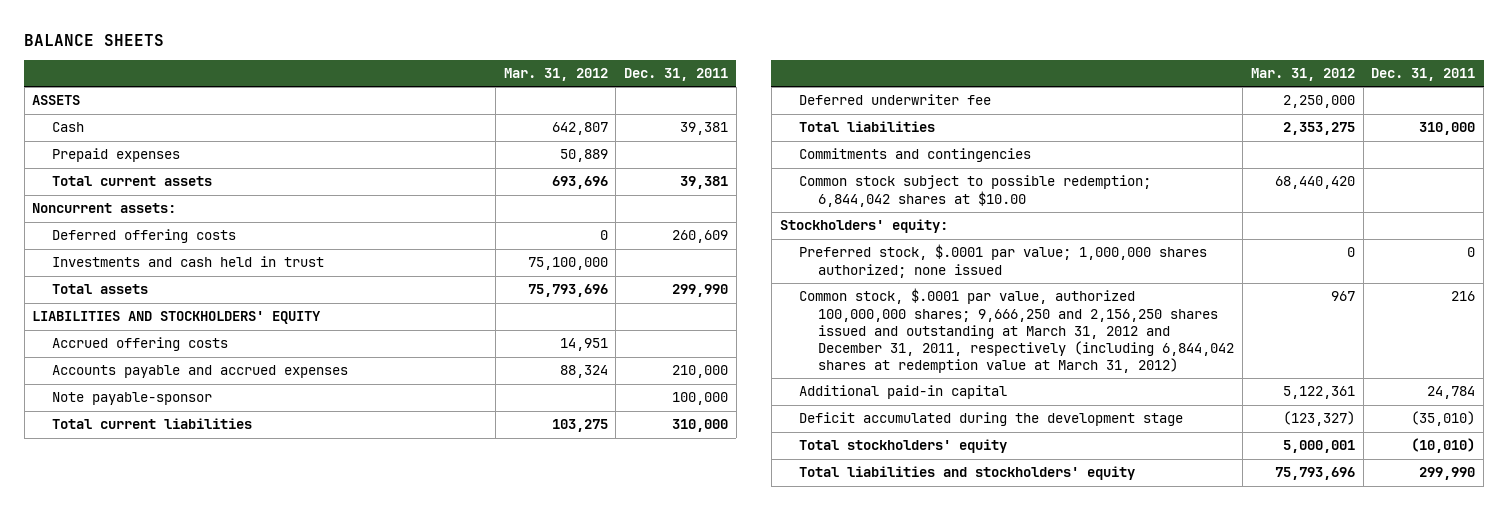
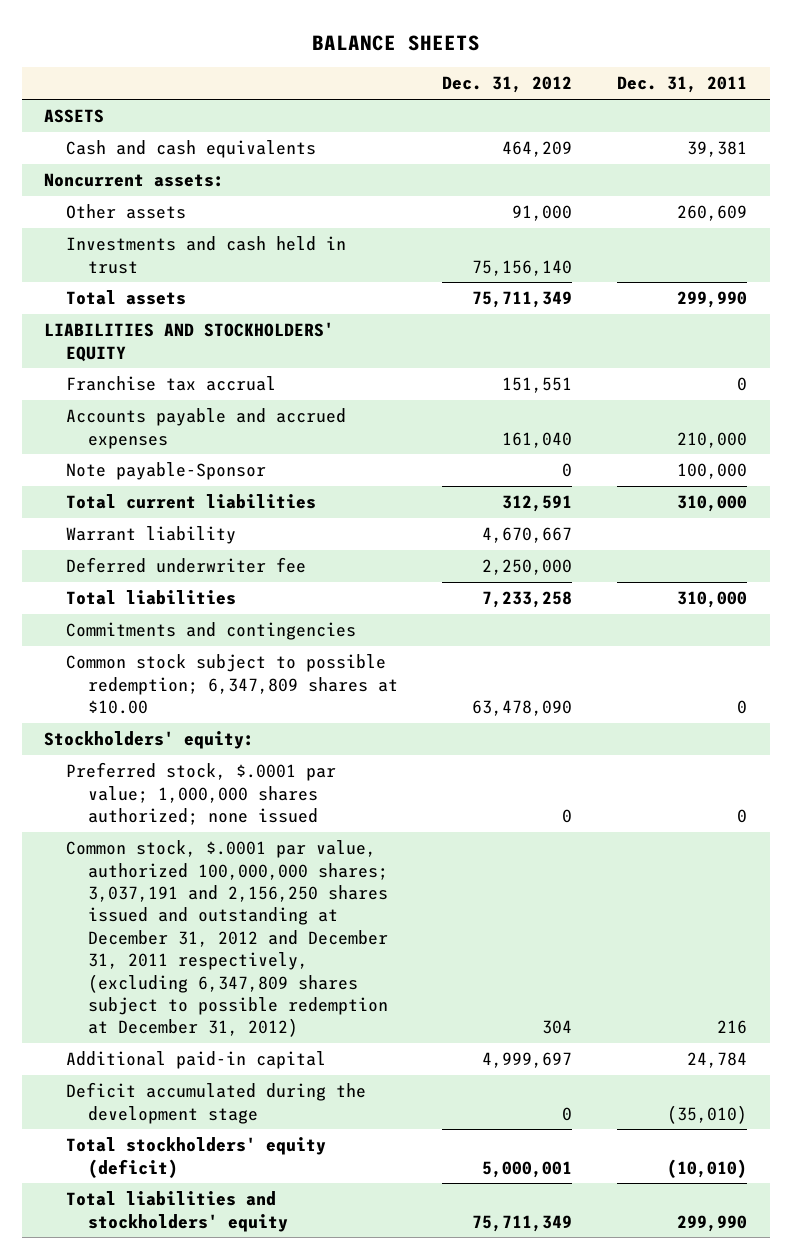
- | Mar. 31, 2012 | Dec. 31, 2011
+ | Dec. 31, 2012 | Dec. 31, 2011
- Cash | 642,807 | 39,381
- Prepaid expenses | 50,889 |
- Total current assets | 693,696 | 39,381
+ Cash and cash equivalents | 464,209 | 39,381
- Deferred offering costs | 0 | 260,609
+ Other assets | 91,000 | 260,609
- Accrued offering costs | 14,951 |
+ Franchise tax accrual | 151,551 | 0
- Note payable-sponsor | | 100,000
+ Note payable-Sponsor | 0 | 100,000
+ Warrant liability | 4,670,667 |
- Common stock subject to possible redemption; 6,844,042 shares at $10.00 | 68,440,420 |
+ Common stock subject to possible redemption; 6,347,809 shares at $10.00 | 63,478,090 | 0
- Common stock, $.0001 par value, authorized 100,000,000 shares; 9,666,250 and 2,156,250 shares issued and outstanding at March 31, 2012 and December 31, 2011, respectively (including 6,844,042 shares at redemption value at March 31, 2012) | 967 | 216
+ Common stock, $.0001 par value, authorized 100,000,000 shares; 3,037,191 and 2,156,250 shares issued and outstanding at December 31, 2012 and December 31, 2011 respectively, (excluding 6,347,809 shares subject to possible redemption at December 31, 2012) | 304 | 216
- Total stockholders' equity | 5,000,001 | (10,010)
+ Total stockholders' equity (deficit) | 5,000,001 | (10,010)

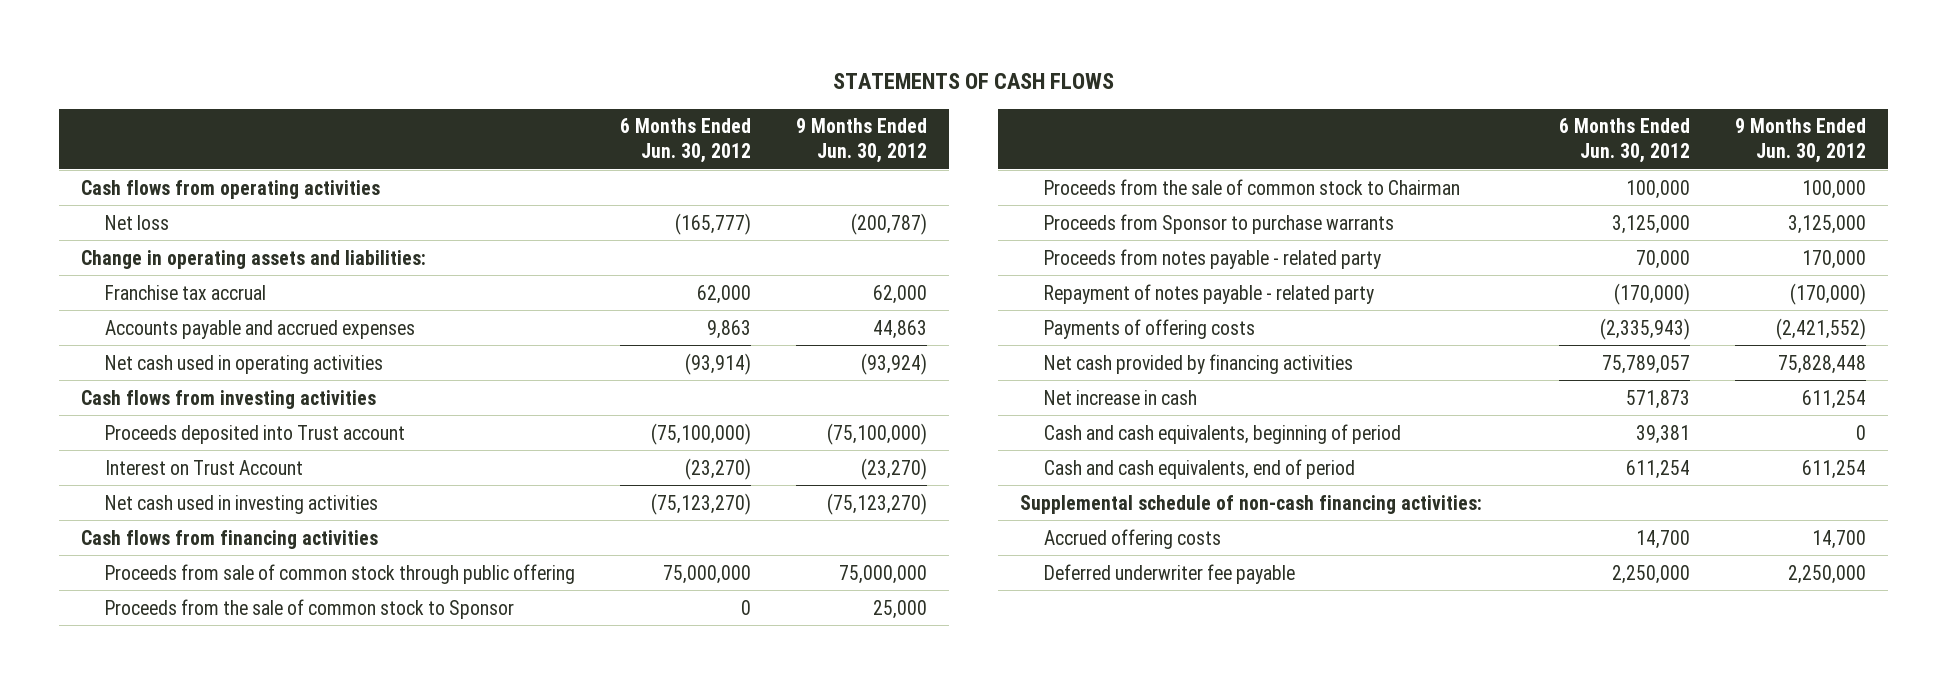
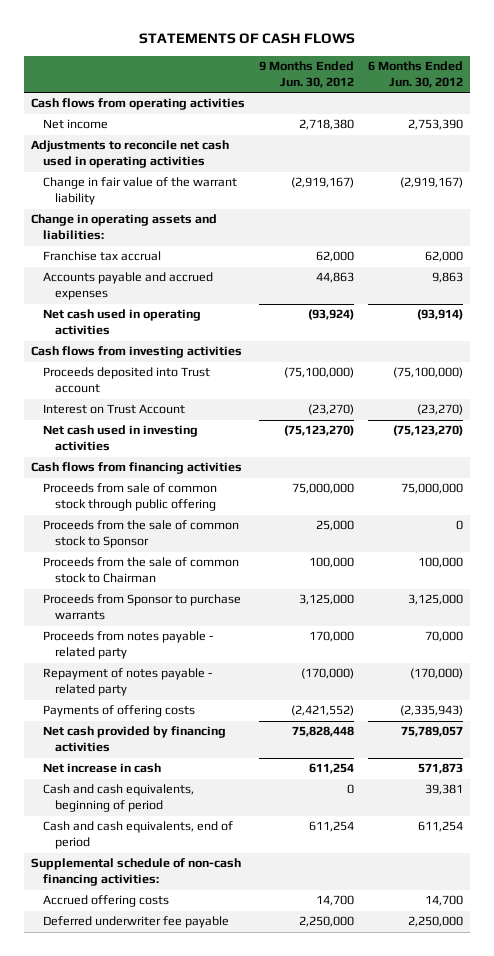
- | 6 Months Ended Jun. 30, 2012 | 9 Months Ended Jun. 30, 2012
+ | 9 Months Ended Jun. 30, 2012 | 6 Months Ended Jun. 30, 2012
- Net loss | (165,777) | (200,787)
+ Net income | 2,718,380 | 2,753,390
+ Adjustments to reconcile net cash used in operating activities
+ Change in fair value of the warrant liability | (2,919,167) | (2,919,167)

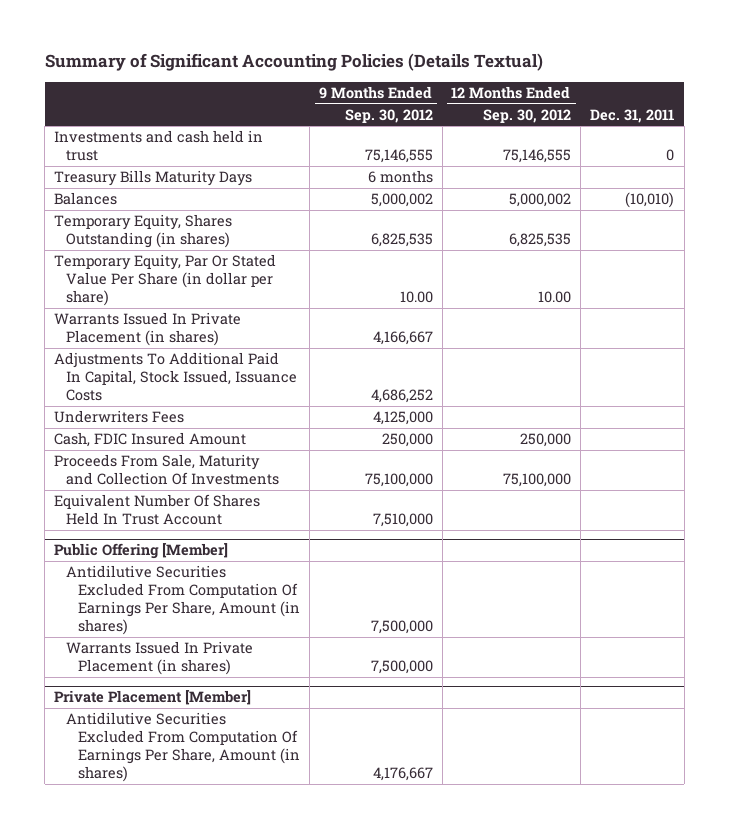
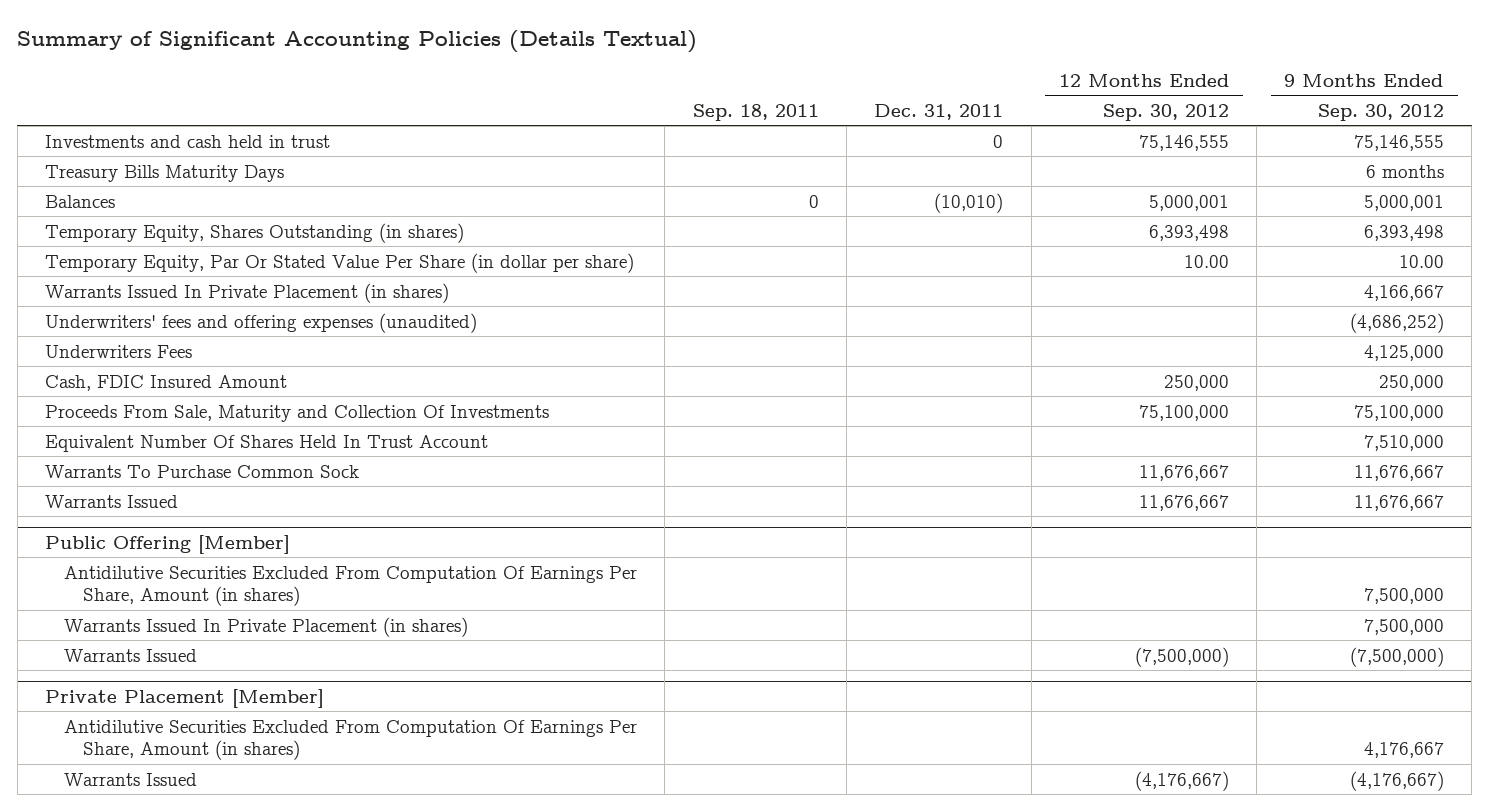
- | 9 Months Ended Sep. 30, 2012 | 12 Months Ended Sep. 30, 2012 | Dec. 31, 2011
+ | Sep. 18, 2011 | Dec. 31, 2011 | 12 Months Ended Sep. 30, 2012 | 9 Months Ended Sep. 30, 2012
- Balances | 5,000,002 | 5,000,002 | (10,010)
- Temporary Equity, Shares Outstanding (in shares) | 6,825,535 | 6,825,535 |
+ Balances | 0 | (10,010) | 5,000,001 | 5,000,001
+ Temporary Equity, Shares Outstanding (in shares) | | | 6,393,498 | 6,393,498
- Adjustments To Additional Paid In Capital, Stock Issued, Issuance Costs | 4,686,252 | |
+ Underwriters' fees and offering expenses (unaudited) | | | | (4,686,252)
+ Warrants To Purchase Common Sock | | | 11,676,667 | 11,676,667
+ Warrants Issued | | | 11,676,667 | 11,676,667
@ Public Offering [Member]
+ Warrants Issued | | | (7,500,000) | (7,500,000)
@ Private Placement [Member]
+ Warrants Issued | | | (4,176,667) | (4,176,667)

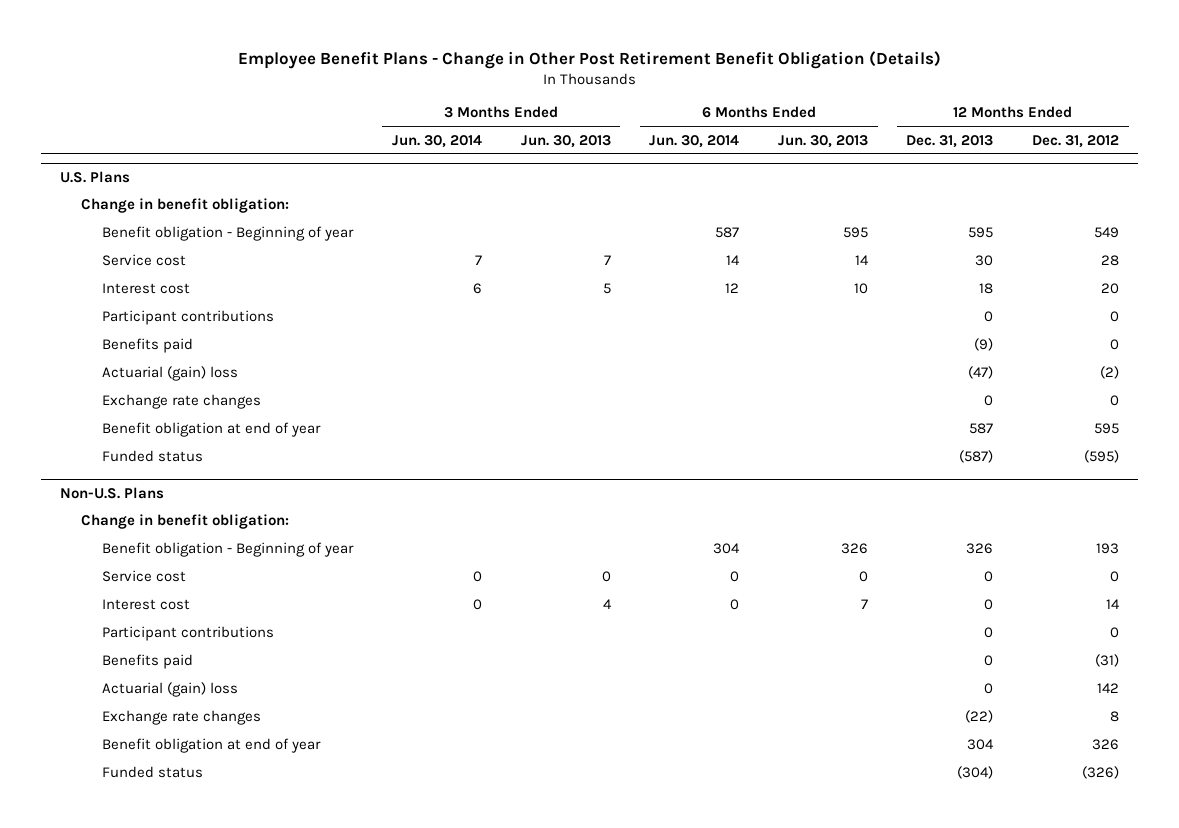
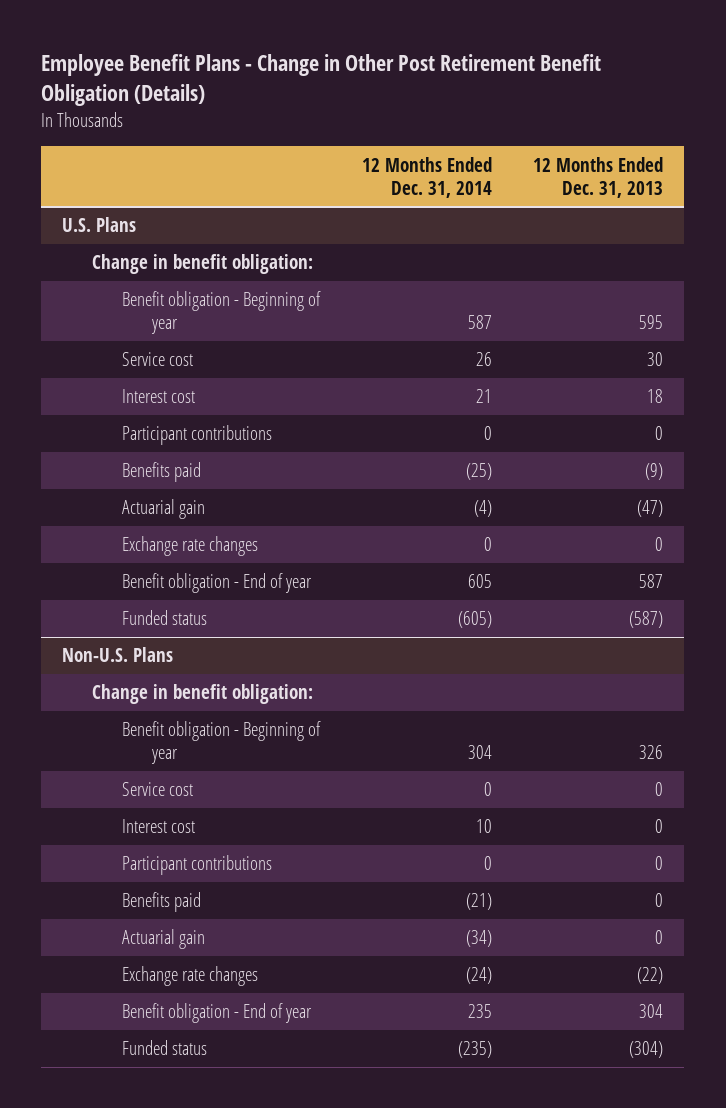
- | 3 Months Ended Jun. 30, 2014 | 3 Months Ended Jun. 30, 2013 | 6 Months Ended Jun. 30, 2014 | 6 Months Ended Jun. 30, 2013 | 12 Months Ended Dec. 31, 2013 | 12 Months Ended Dec. 31, 2012
+ | 12 Months Ended Dec. 31, 2014 | 12 Months Ended Dec. 31, 2013
@ U.S. Plans
- Actuarial (gain) loss | | | | | (47) | (2)
+ Actuarial gain | (4) | (47)
- Benefit obligation at end of year | | | | | 587 | 595
+ Benefit obligation - End of year | 605 | 587
@ Non-U.S. Plans
- Actuarial (gain) loss | | | | | 0 | 142
+ Actuarial gain | (34) | 0
- Benefit obligation at end of year | | | | | 304 | 326
+ Benefit obligation - End of year | 235 | 304

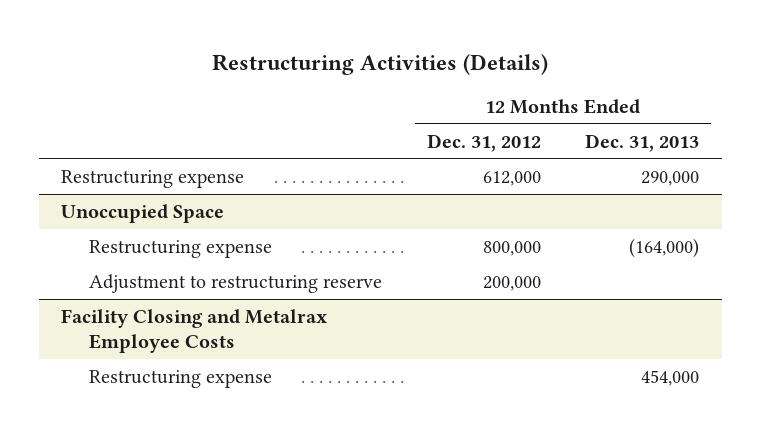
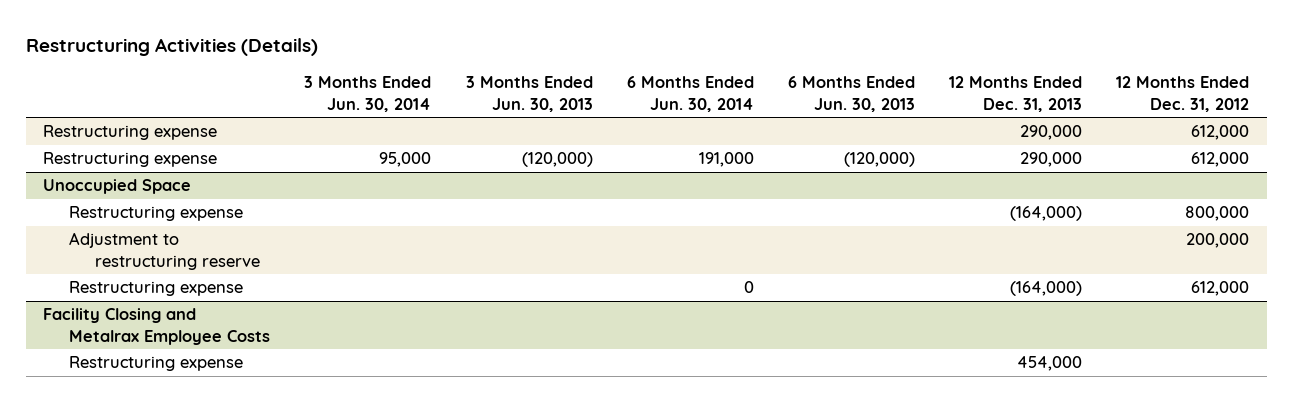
- | 12 Months Ended Dec. 31, 2012 | 12 Months Ended Dec. 31, 2013
+ | 3 Months Ended Jun. 30, 2014 | 3 Months Ended Jun. 30, 2013 | 6 Months Ended Jun. 30, 2014 | 6 Months Ended Jun. 30, 2013 | 12 Months Ended Dec. 31, 2013 | 12 Months Ended Dec. 31, 2012
+ Restructuring expense | 95,000 | (120,000) | 191,000 | (120,000) | 290,000 | 612,000
@ Unoccupied Space
+ Restructuring expense | | | 0 | | (164,000) | 612,000

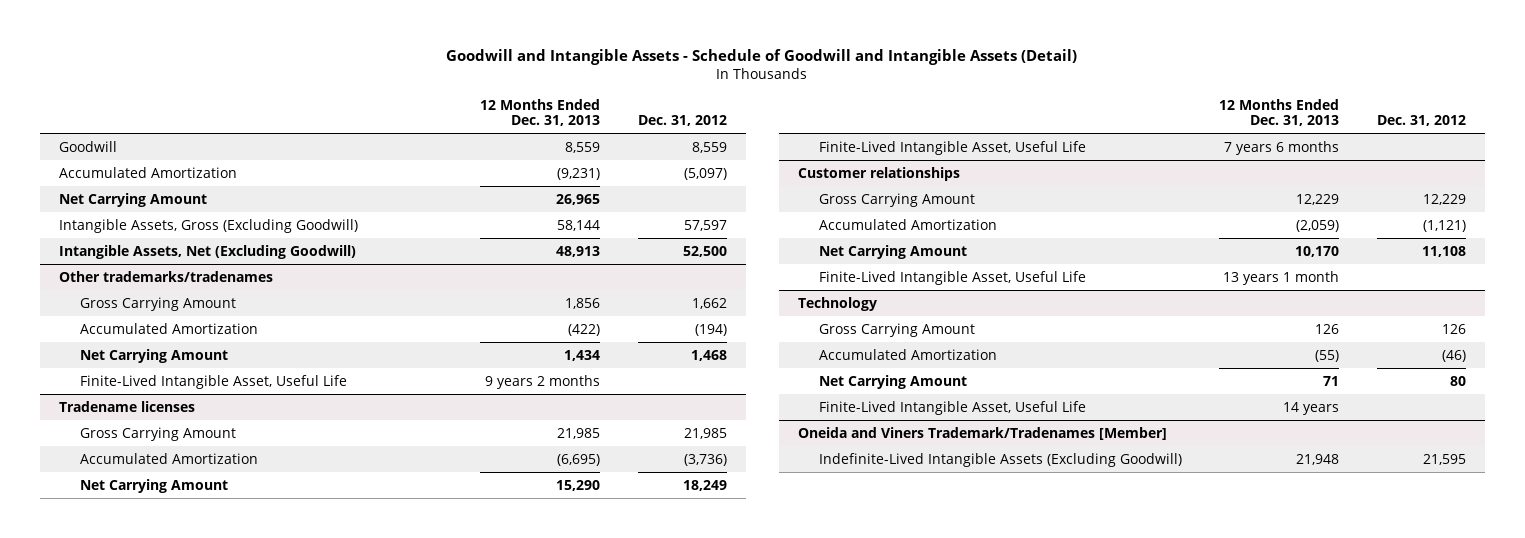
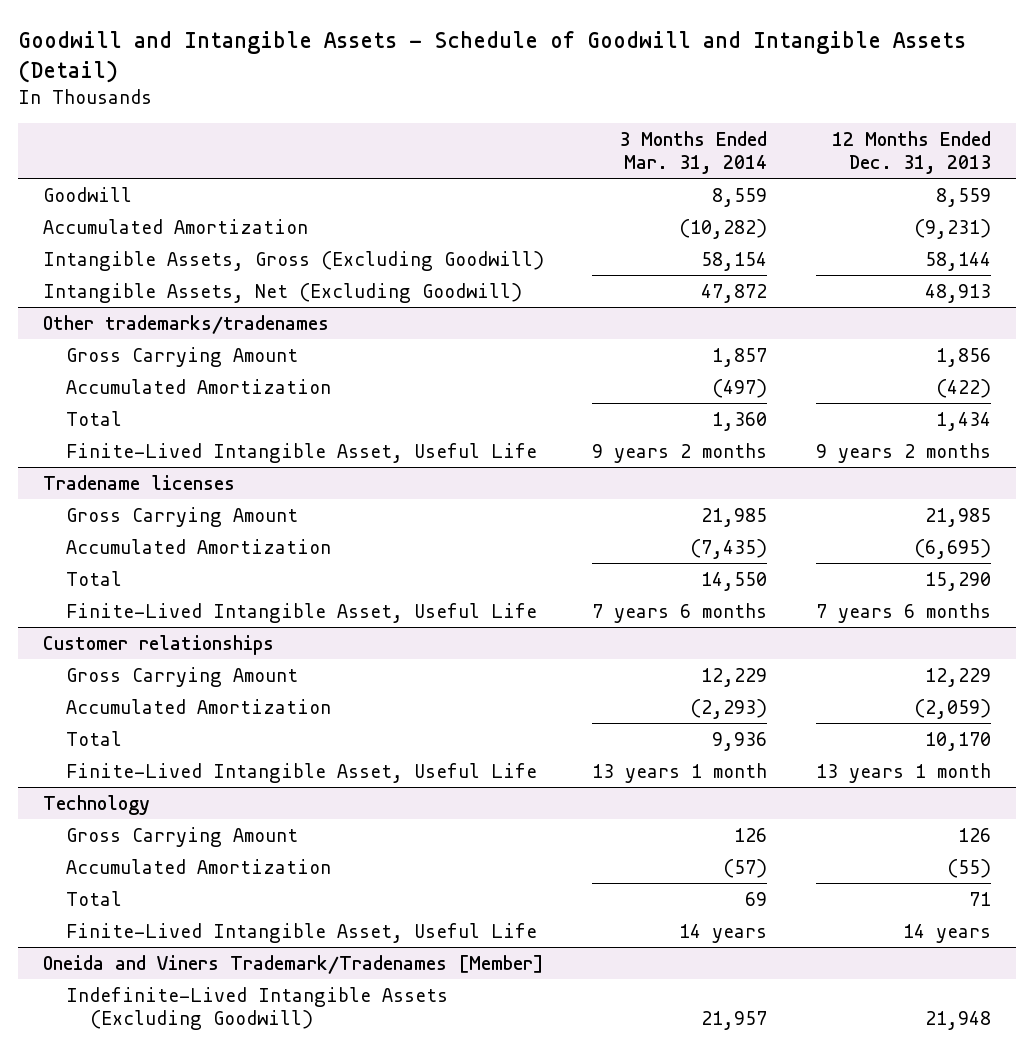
- | 12 Months Ended Dec. 31, 2013 | Dec. 31, 2012
+ | 3 Months Ended Mar. 31, 2014 | 12 Months Ended Dec. 31, 2013
- Net Carrying Amount | 26,965 |
@ Other trademarks/tradenames
- Net Carrying Amount | 1,434 | 1,468
+ Total | 1,360 | 1,434
@ Tradename licenses
- Net Carrying Amount | 15,290 | 18,249
+ Total | 14,550 | 15,290
@ Customer relationships
- Net Carrying Amount | 10,170 | 11,108
+ Total | 9,936 | 10,170
@ Technology
- Net Carrying Amount | 71 | 80
+ Total | 69 | 71

